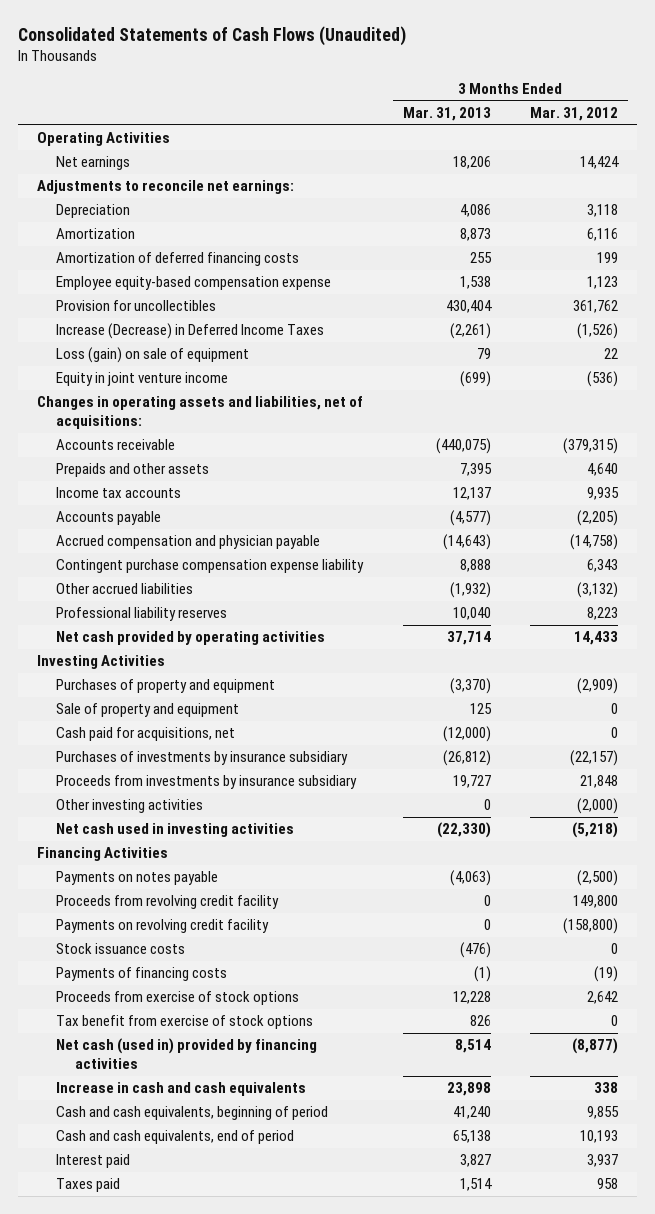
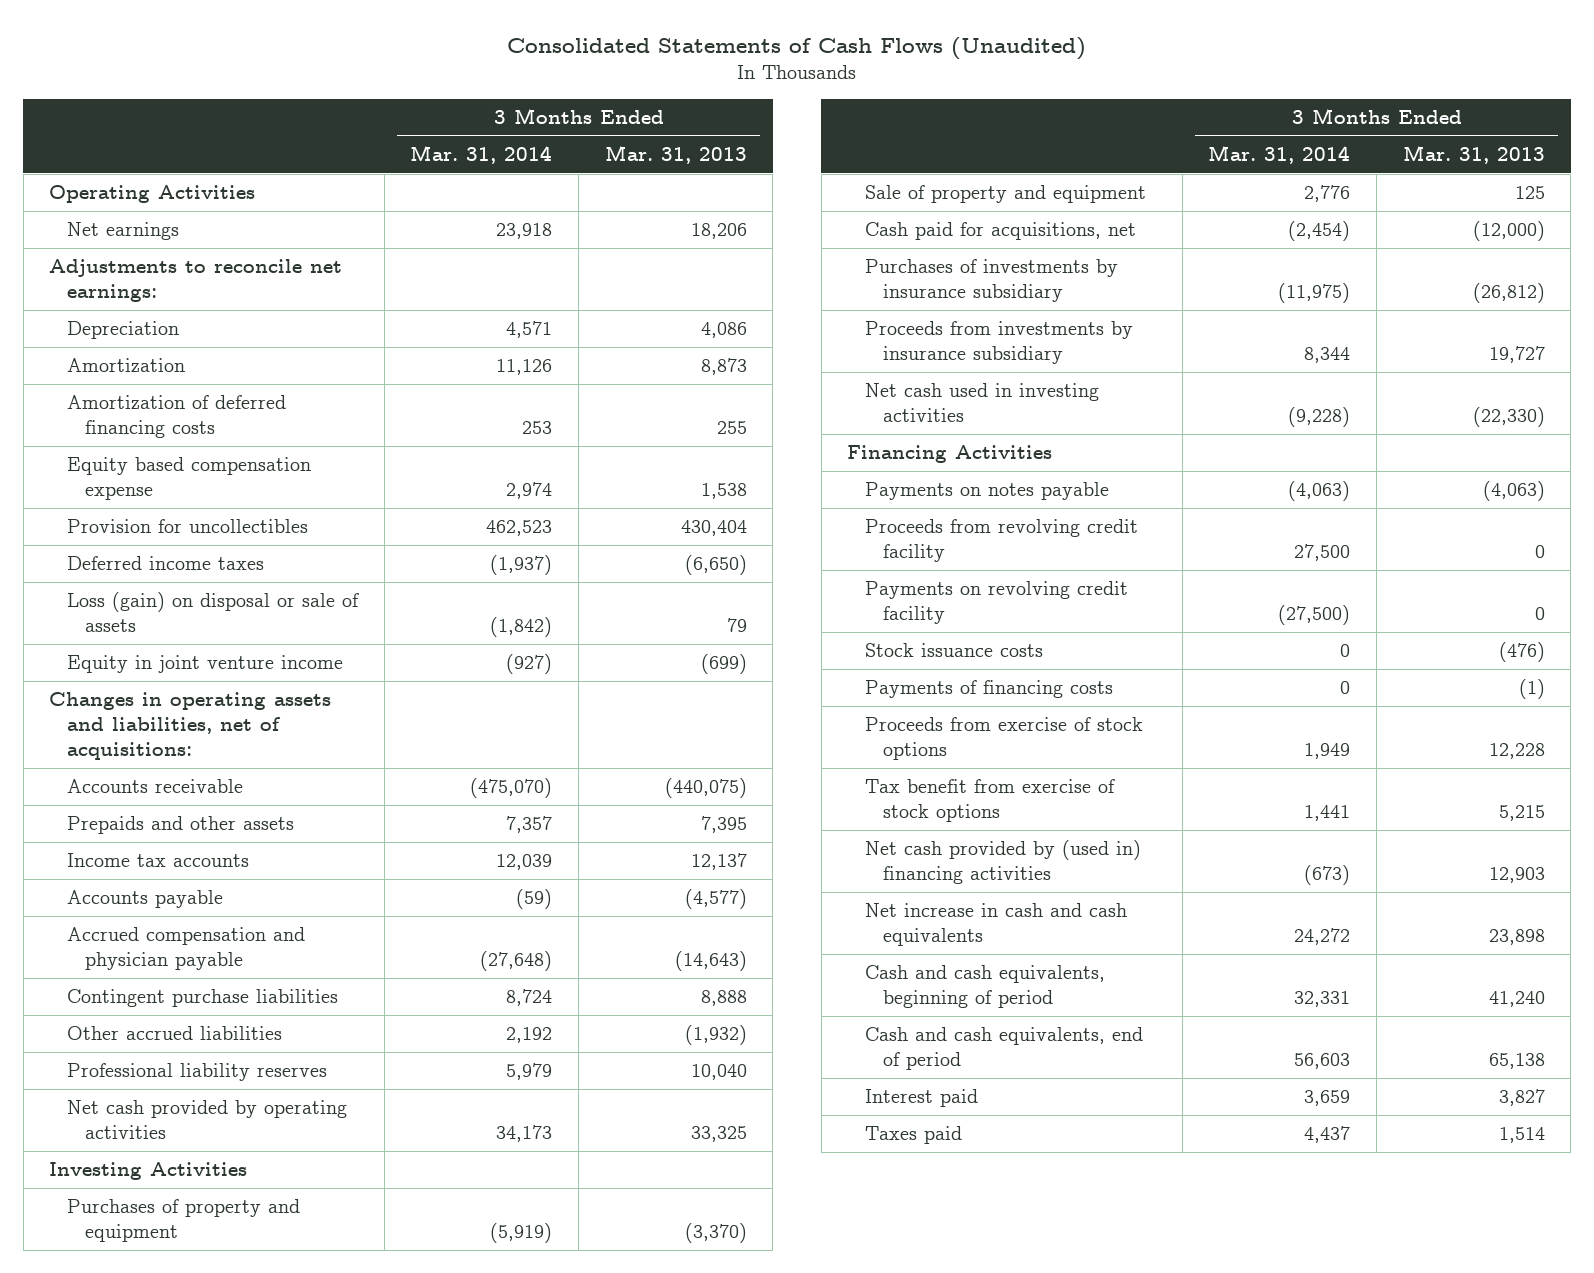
- | 3 Months Ended Mar. 31, 2013 | 3 Months Ended Mar. 31, 2012
+ | 3 Months Ended Mar. 31, 2014 | 3 Months Ended Mar. 31, 2013
- Employee equity-based compensation expense | 1,538 | 1,123
+ Equity based compensation expense | 2,974 | 1,538
- Increase (Decrease) in Deferred Income Taxes | (2,261) | (1,526)
- Loss (gain) on sale of equipment | 79 | 22
+ Deferred income taxes | (1,937) | (6,650)
+ Loss (gain) on disposal or sale of assets | (1,842) | 79
- Contingent purchase compensation expense liability | 8,888 | 6,343
+ Contingent purchase liabilities | 8,724 | 8,888
- Net cash provided by operating activities | 37,714 | 14,433
+ Net cash provided by operating activities | 34,173 | 33,325
- Other investing activities | 0 | (2,000)
- Tax benefit from exercise of stock options | 826 | 0
- Net cash (used in) provided by financing activities | 8,514 | (8,877)
- Increase in cash and cash equivalents | 23,898 | 338
+ Tax benefit from exercise of stock options | 1,441 | 5,215
+ Net cash provided by (used in) financing activities | (673) | 12,903
+ Net increase in cash and cash equivalents | 24,272 | 23,898

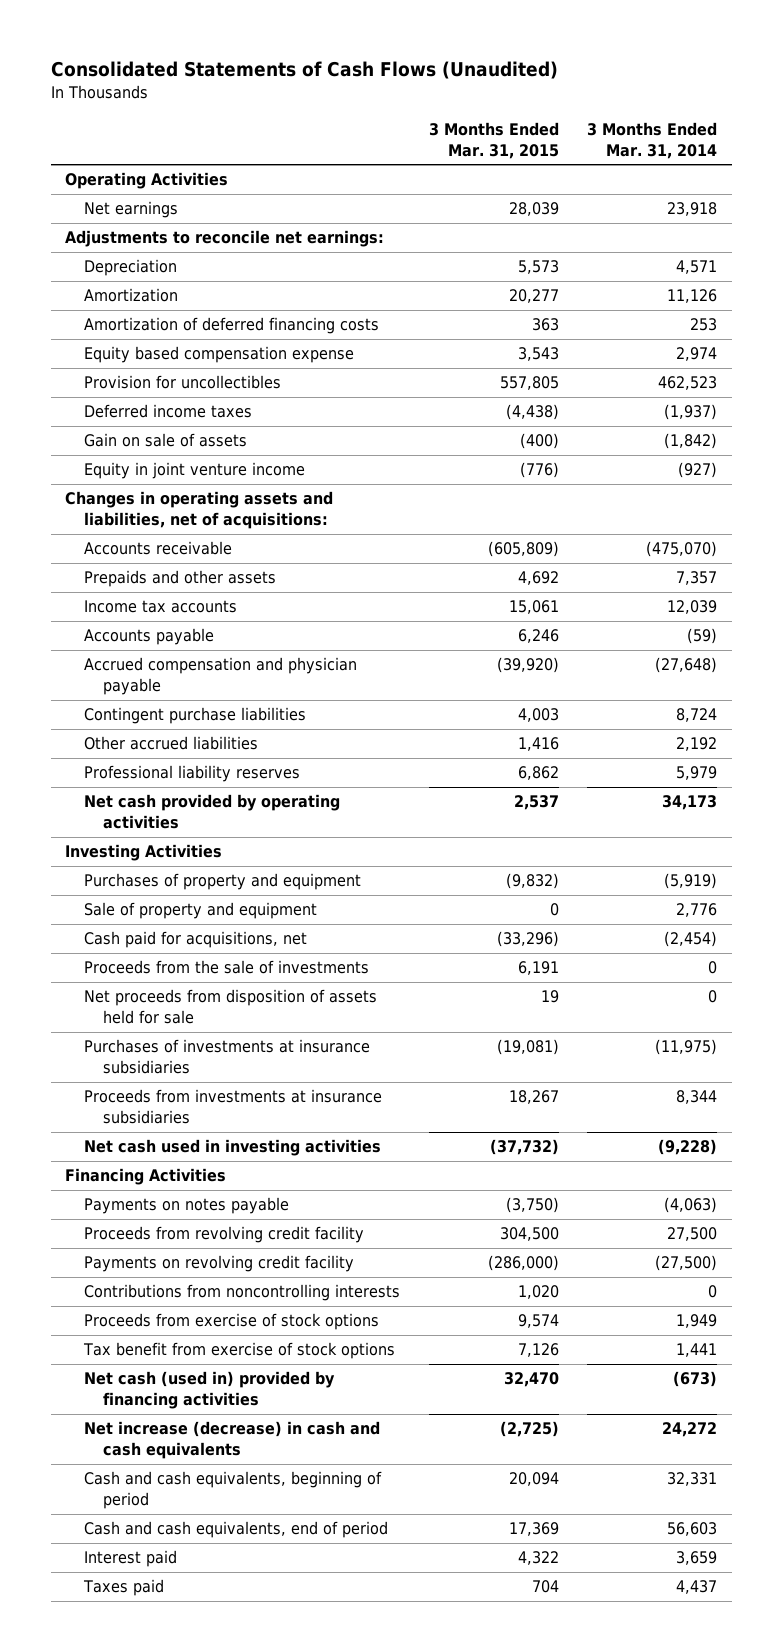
- | 3 Months Ended Mar. 31, 2014 | 3 Months Ended Mar. 31, 2013
+ | 3 Months Ended Mar. 31, 2015 | 3 Months Ended Mar. 31, 2014
- Loss (gain) on disposal or sale of assets | (1,842) | 79
+ Gain on sale of assets | (400) | (1,842)
- Purchases of investments by insurance subsidiary | (11,975) | (26,812)
- Proceeds from investments by insurance subsidiary | 8,344 | 19,727
+ Proceeds from the sale of investments | 6,191 | 0
+ Net proceeds from disposition of assets held for sale | 19 | 0
+ Purchases of investments at insurance subsidiaries | (19,081) | (11,975)
+ Proceeds from investments at insurance subsidiaries | 18,267 | 8,344
- Stock issuance costs | 0 | (476)
- Payments of financing costs | 0 | (1)
+ Contributions from noncontrolling interests | 1,020 | 0
- Net cash provided by (used in) financing activities | (673) | 12,903
- Net increase in cash and cash equivalents | 24,272 | 23,898
+ Net cash (used in) provided by financing activities | 32,470 | (673)
+ Net increase (decrease) in cash and cash equivalents | (2,725) | 24,272

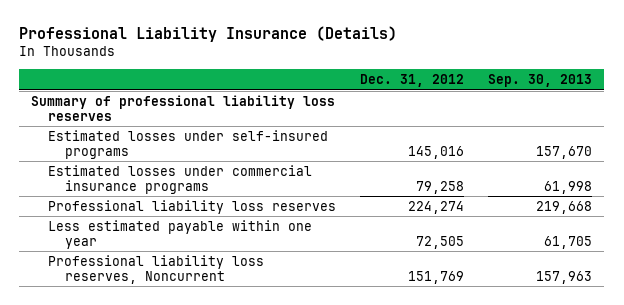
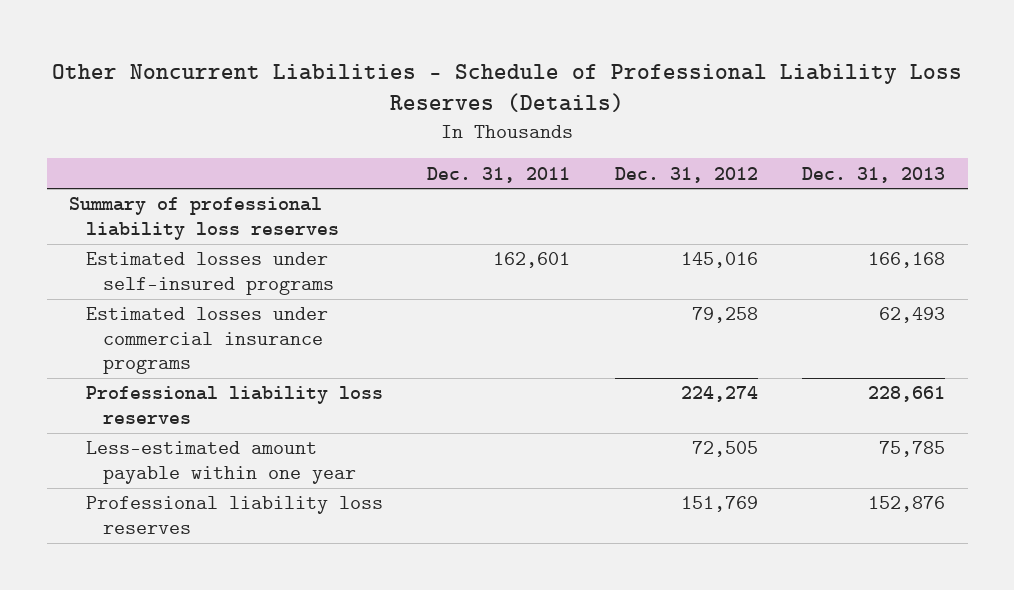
- Professional Liability Insurance (Details)
+ Other Noncurrent Liabilities - Schedule of Professional Liability Loss Reserves (Details)
- | Dec. 31, 2012 | Sep. 30, 2013
+ | Dec. 31, 2011 | Dec. 31, 2012 | Dec. 31, 2013
- Less estimated payable within one year | 72,505 | 61,705
- Professional liability loss reserves, Noncurrent | 151,769 | 157,963
+ Less-estimated amount payable within one year | | 72,505 | 75,785
+ Professional liability loss reserves | | 151,769 | 152,876

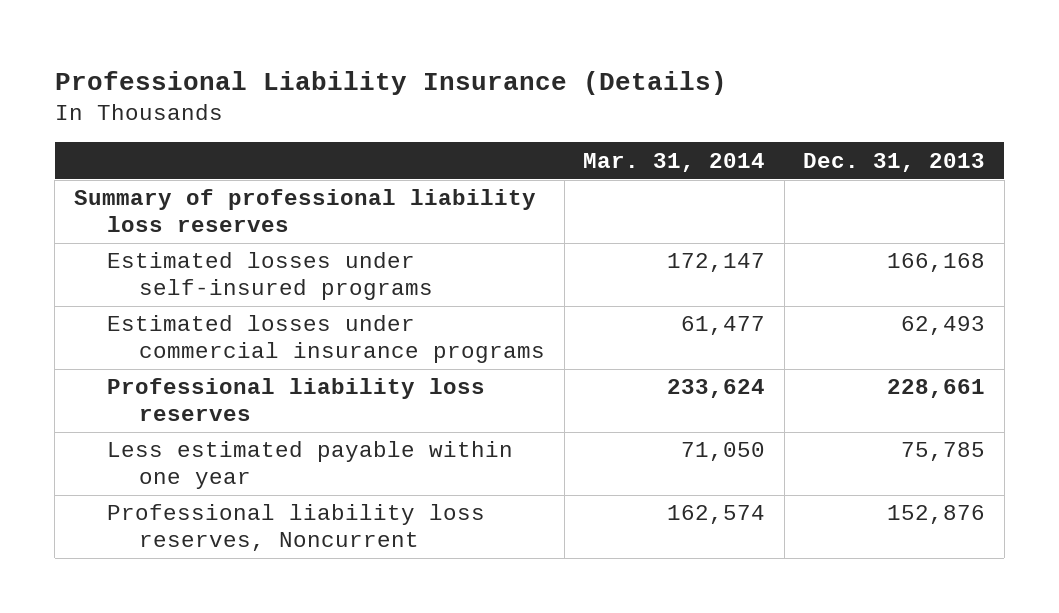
- Other Noncurrent Liabilities - Schedule of Professional Liability Loss Reserves (Details)
+ Professional Liability Insurance (Details)
- | Dec. 31, 2011 | Dec. 31, 2012 | Dec. 31, 2013
+ | Mar. 31, 2014 | Dec. 31, 2013
- Less-estimated amount payable within one year | | 72,505 | 75,785
- Professional liability loss reserves | | 151,769 | 152,876
+ Less estimated payable within one year | 71,050 | 75,785
+ Professional liability loss reserves, Noncurrent | 162,574 | 152,876

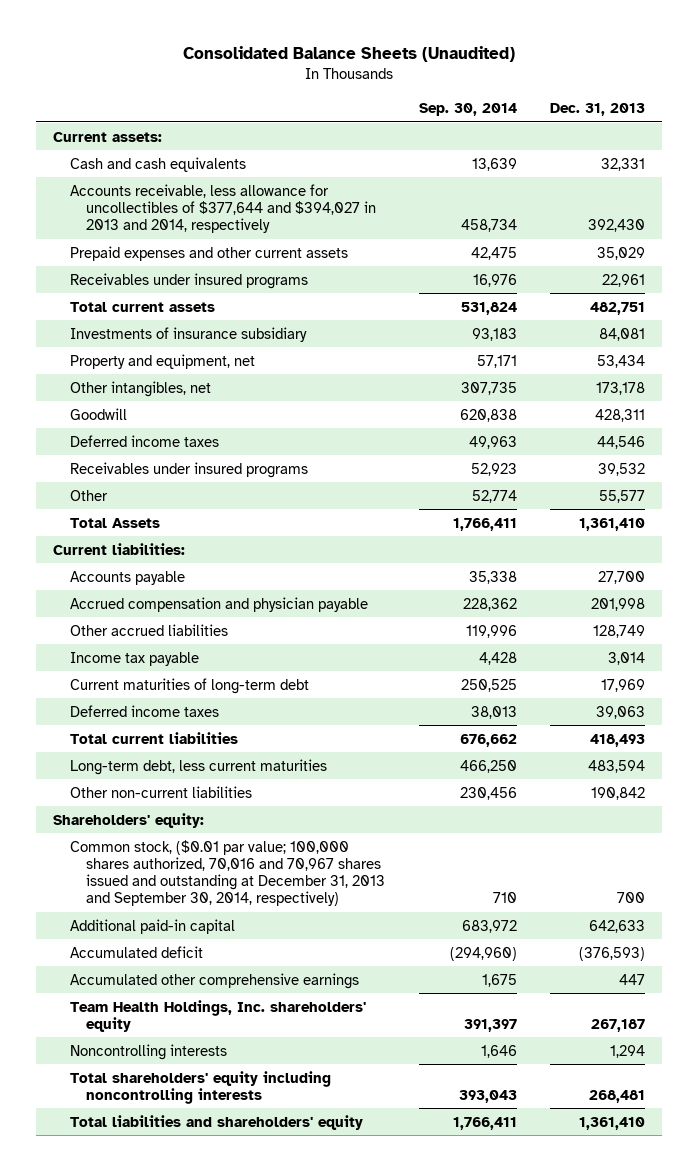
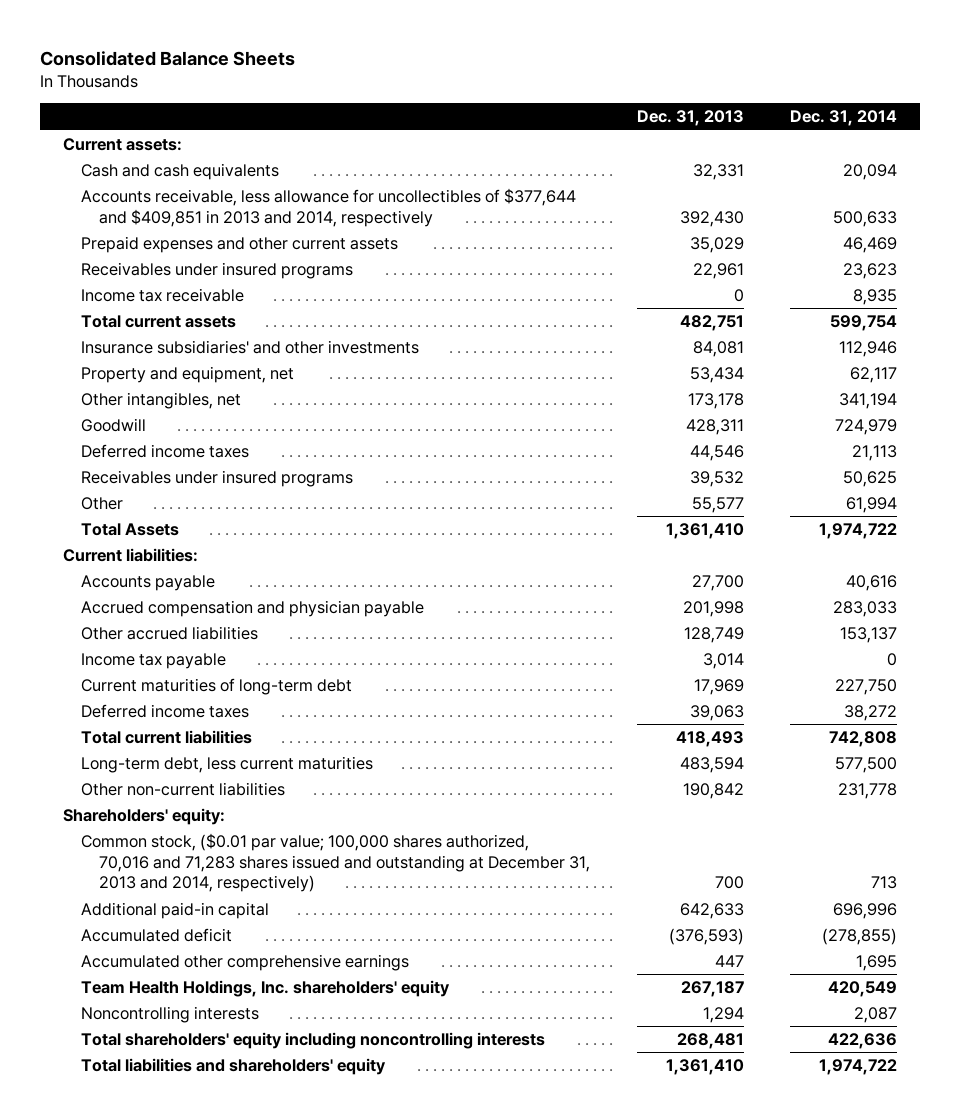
- Consolidated Balance Sheets (Unaudited)
+ Consolidated Balance Sheets
- | Sep. 30, 2014 | Dec. 31, 2013
+ | Dec. 31, 2013 | Dec. 31, 2014
- Accounts receivable, less allowance for uncollectibles of $377,644 and $394,027 in 2013 and 2014, respectively | 458,734 | 392,430
+ Accounts receivable, less allowance for uncollectibles of $377,644 and $409,851 in 2013 and 2014, respectively | 392,430 | 500,633
+ Income tax receivable | 0 | 8,935
- Investments of insurance subsidiary | 93,183 | 84,081
+ Insurance subsidiaries' and other investments | 84,081 | 112,946
- Common stock, ($0.01 par value; 100,000 shares authorized, 70,016 and 70,967 shares issued and outstanding at December 31, 2013 and September 30, 2014, respectively) | 710 | 700
+ Common stock, ($0.01 par value; 100,000 shares authorized, 70,016 and 71,283 shares issued and outstanding at December 31, 2013 and 2014, respectively) | 700 | 713

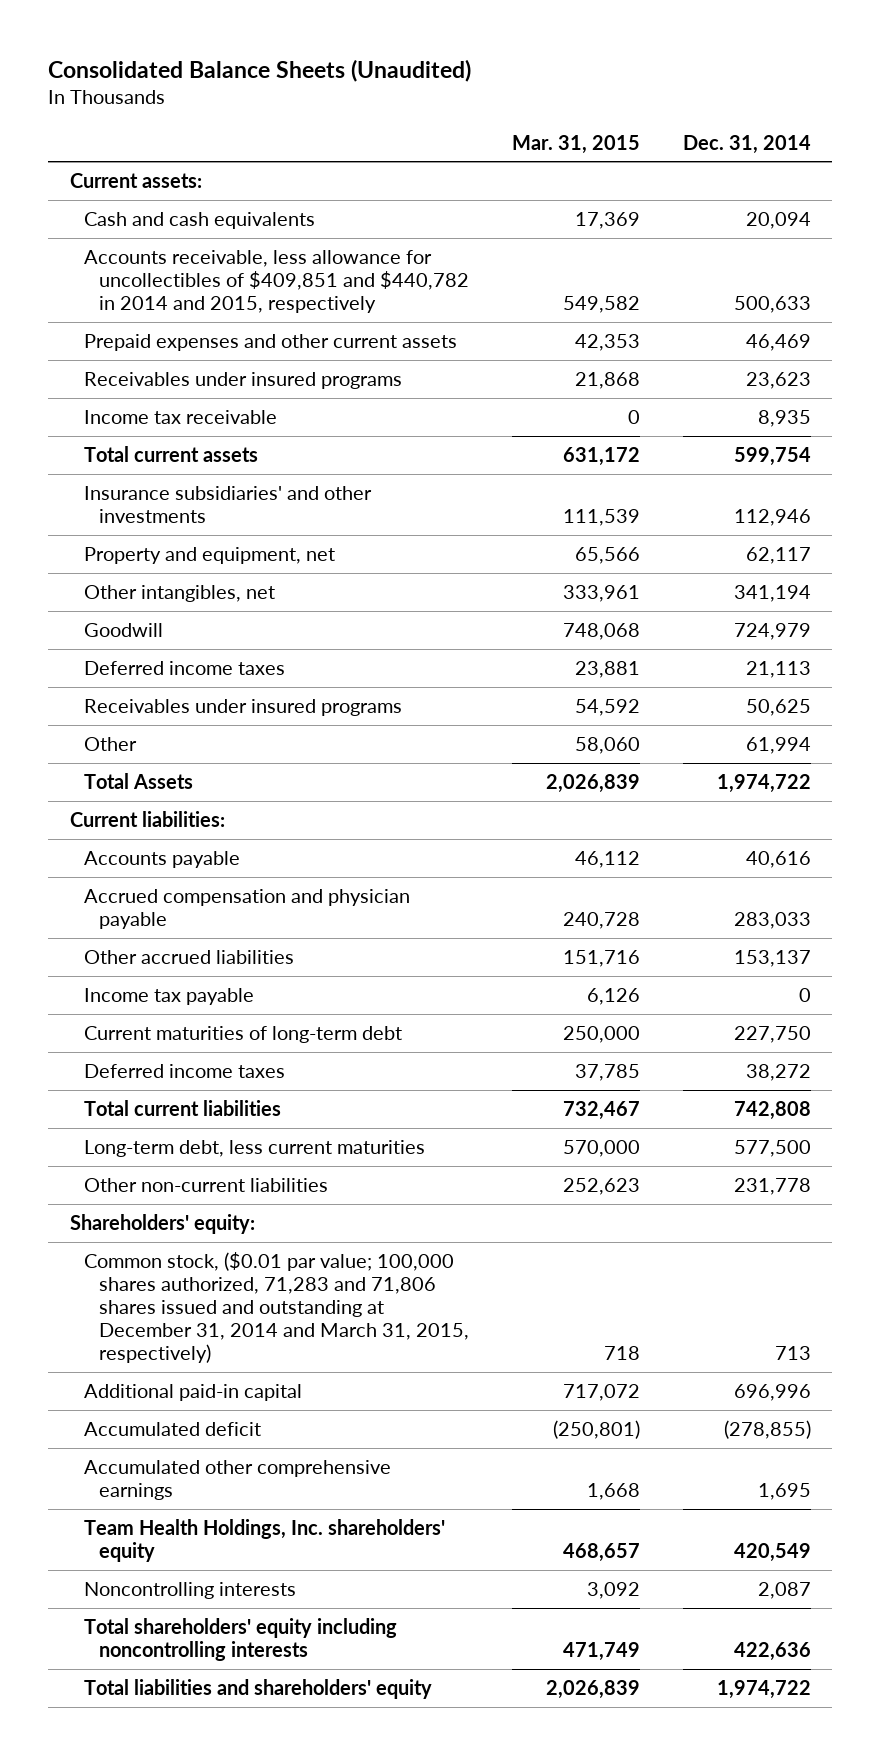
- Consolidated Balance Sheets
+ Consolidated Balance Sheets (Unaudited)
- | Dec. 31, 2013 | Dec. 31, 2014
+ | Mar. 31, 2015 | Dec. 31, 2014
- Accounts receivable, less allowance for uncollectibles of $377,644 and $409,851 in 2013 and 2014, respectively | 392,430 | 500,633
+ Accounts receivable, less allowance for uncollectibles of $409,851 and $440,782 in 2014 and 2015, respectively | 549,582 | 500,633
- Common stock, ($0.01 par value; 100,000 shares authorized, 70,016 and 71,283 shares issued and outstanding at December 31, 2013 and 2014, respectively) | 700 | 713
+ Common stock, ($0.01 par value; 100,000 shares authorized, 71,283 and 71,806 shares issued and outstanding at December 31, 2014 and March 31, 2015, respectively) | 718 | 713

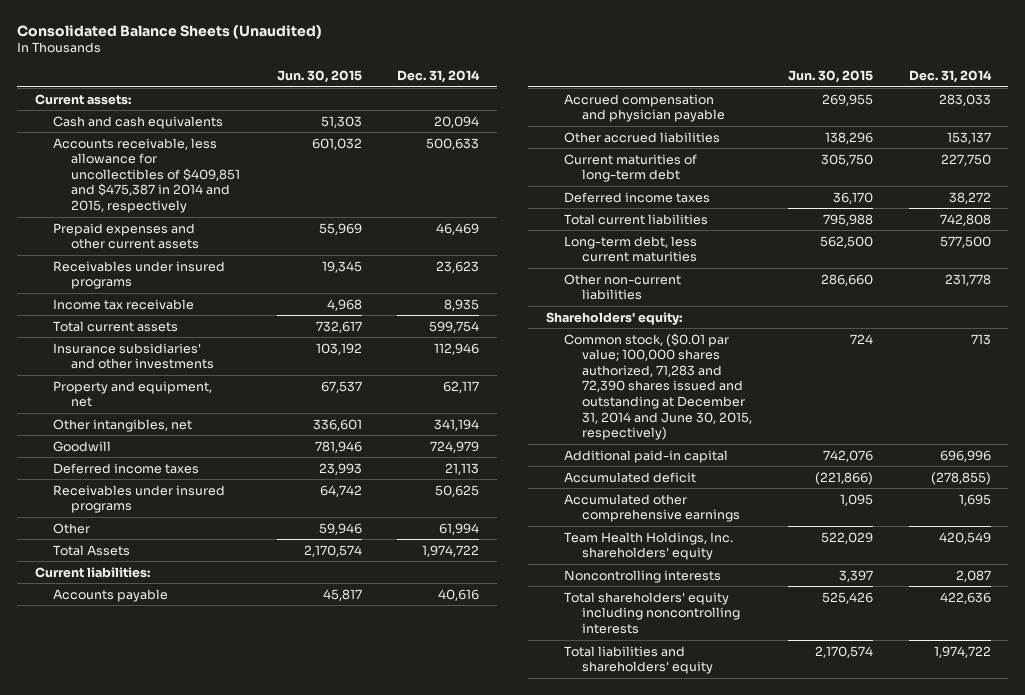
- | Mar. 31, 2015 | Dec. 31, 2014
+ | Jun. 30, 2015 | Dec. 31, 2014
- Accounts receivable, less allowance for uncollectibles of $409,851 and $440,782 in 2014 and 2015, respectively | 549,582 | 500,633
+ Accounts receivable, less allowance for uncollectibles of $409,851 and $475,387 in 2014 and 2015, respectively | 601,032 | 500,633
- Income tax payable | 6,126 | 0
- Common stock, ($0.01 par value; 100,000 shares authorized, 71,283 and 71,806 shares issued and outstanding at December 31, 2014 and March 31, 2015, respectively) | 718 | 713
+ Common stock, ($0.01 par value; 100,000 shares authorized, 71,283 and 72,390 shares issued and outstanding at December 31, 2014 and June 30, 2015, respectively) | 724 | 713

